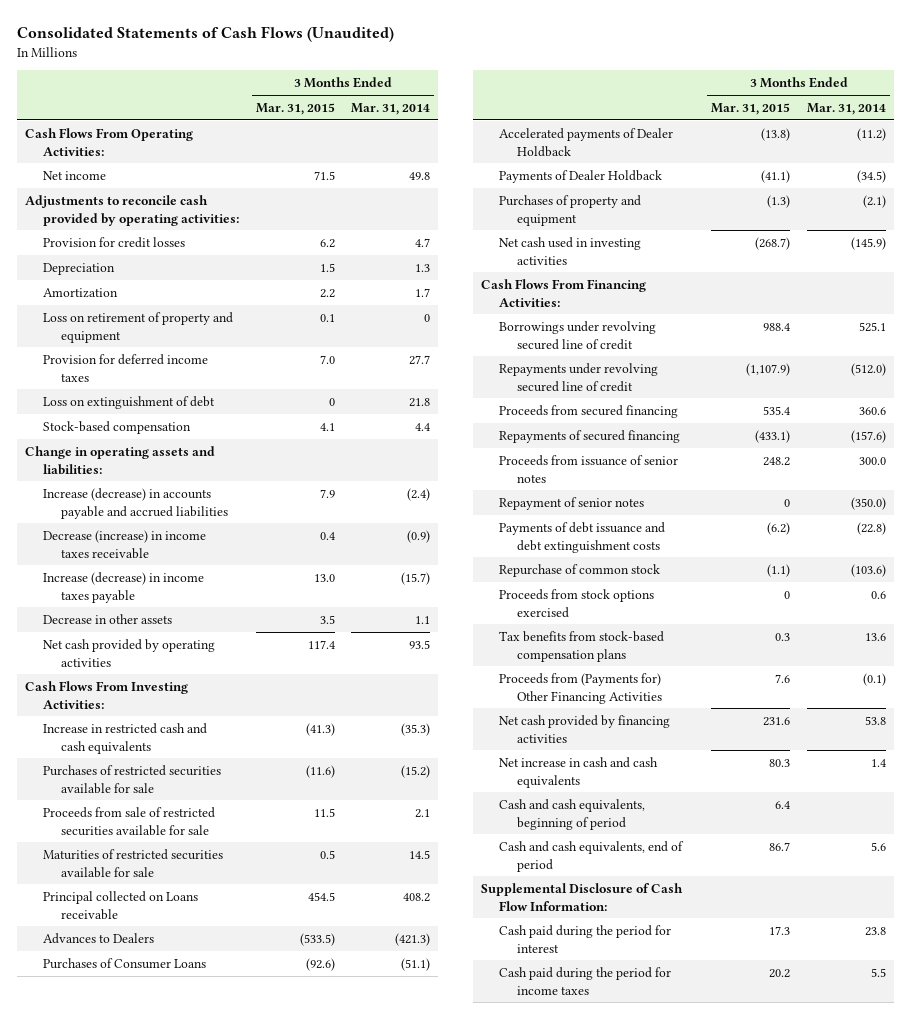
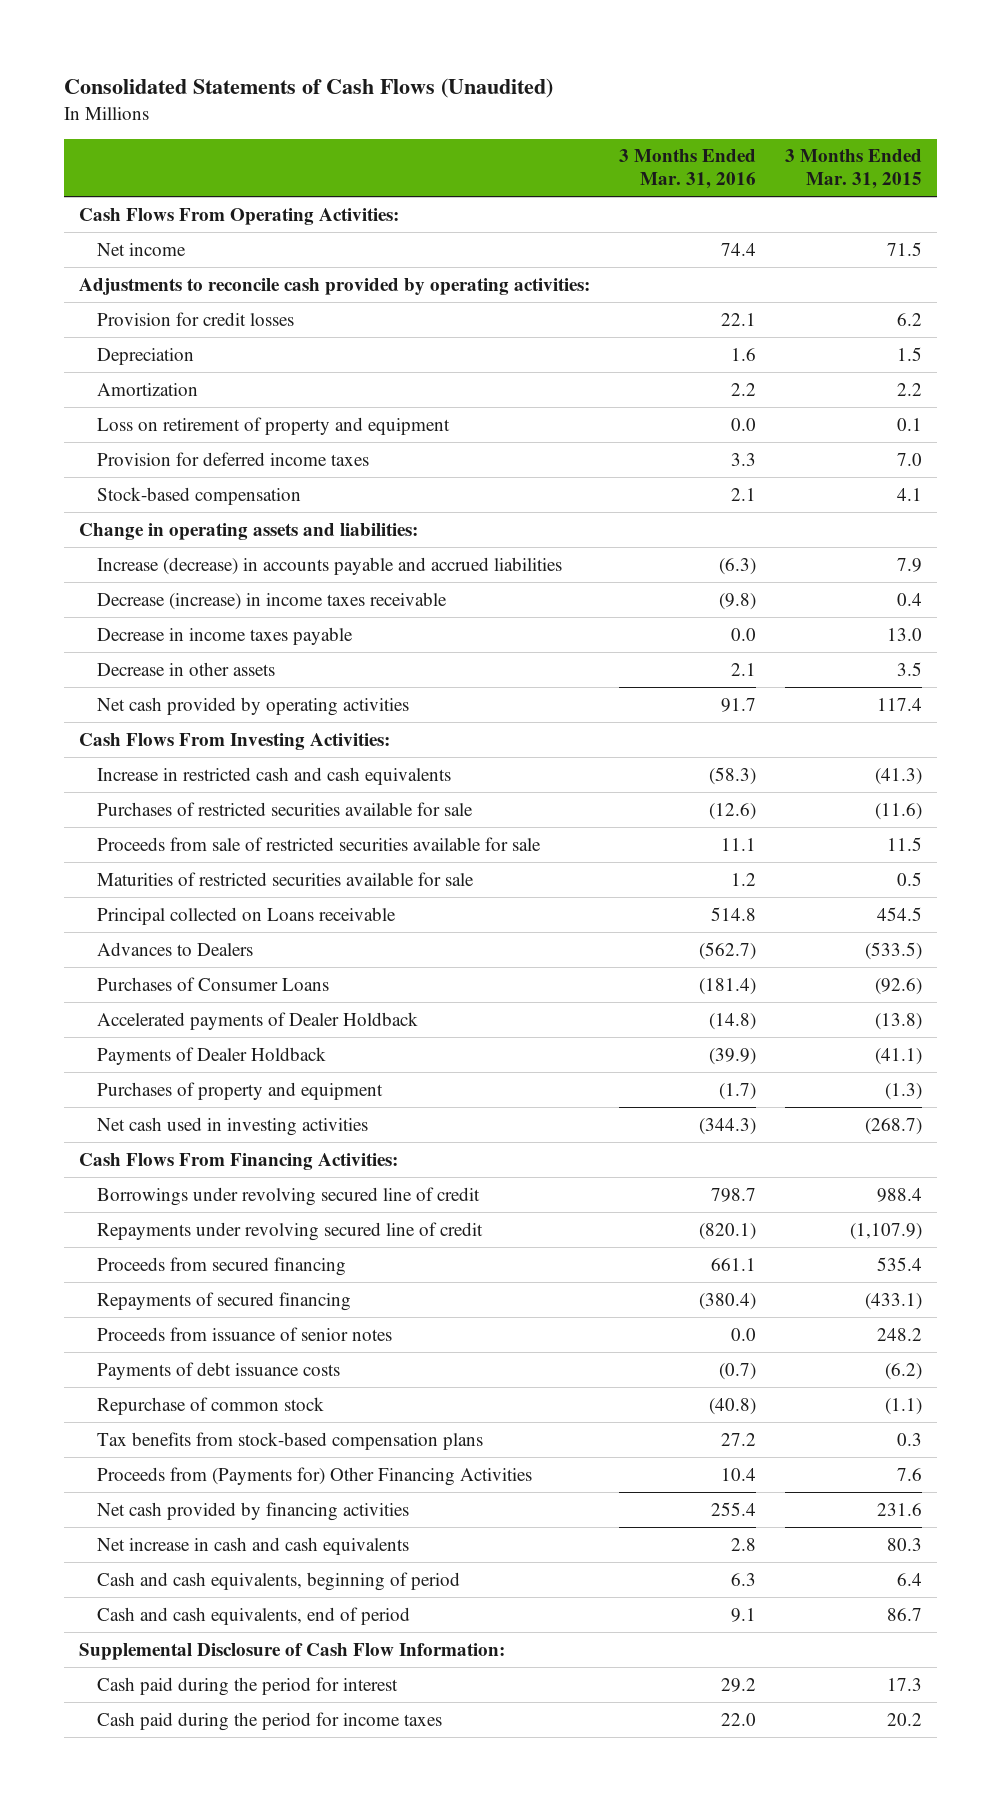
- | 3 Months Ended Mar. 31, 2015 | 3 Months Ended Mar. 31, 2014
+ | 3 Months Ended Mar. 31, 2016 | 3 Months Ended Mar. 31, 2015
- Loss on extinguishment of debt | 0 | 21.8
- Increase (decrease) in income taxes payable | 13.0 | (15.7)
+ Decrease in income taxes payable | 0.0 | 13.0
- Repayment of senior notes | 0 | (350.0)
- Payments of debt issuance and debt extinguishment costs | (6.2) | (22.8)
+ Payments of debt issuance costs | (0.7) | (6.2)
- Proceeds from stock options exercised | 0 | 0.6

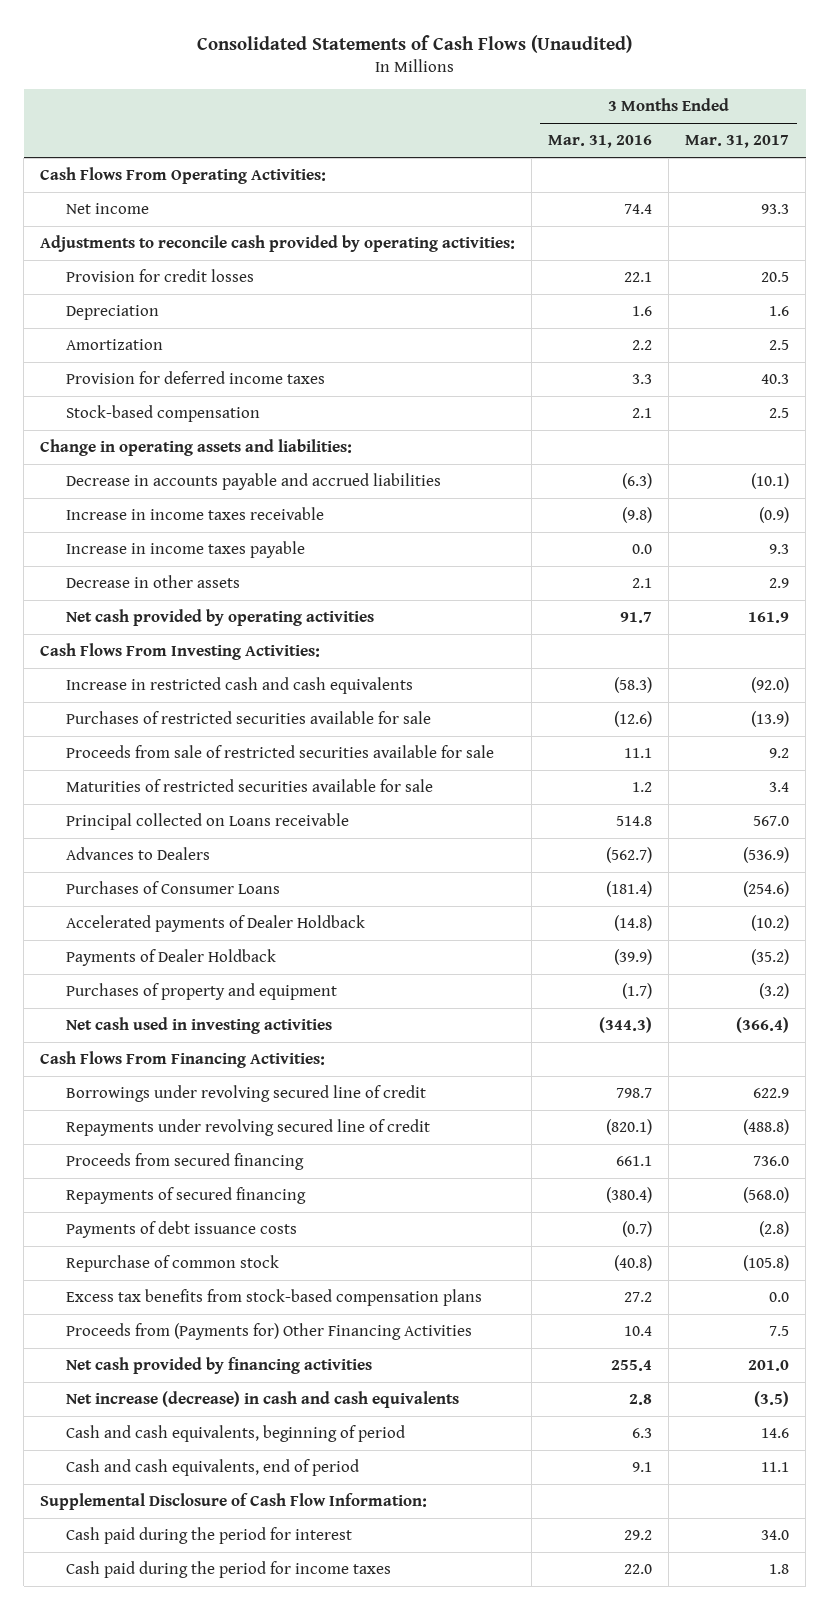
- | 3 Months Ended Mar. 31, 2016 | 3 Months Ended Mar. 31, 2015
+ | 3 Months Ended Mar. 31, 2016 | 3 Months Ended Mar. 31, 2017
- Loss on retirement of property and equipment | 0.0 | 0.1
- Increase (decrease) in accounts payable and accrued liabilities | (6.3) | 7.9
- Decrease (increase) in income taxes receivable | (9.8) | 0.4
- Decrease in income taxes payable | 0.0 | 13.0
+ Decrease in accounts payable and accrued liabilities | (6.3) | (10.1)
+ Increase in income taxes receivable | (9.8) | (0.9)
+ Increase in income taxes payable | 0.0 | 9.3
- Proceeds from issuance of senior notes | 0.0 | 248.2
- Tax benefits from stock-based compensation plans | 27.2 | 0.3
+ Excess tax benefits from stock-based compensation plans | 27.2 | 0.0
- Net increase in cash and cash equivalents | 2.8 | 80.3
+ Net increase (decrease) in cash and cash equivalents | 2.8 | (3.5)

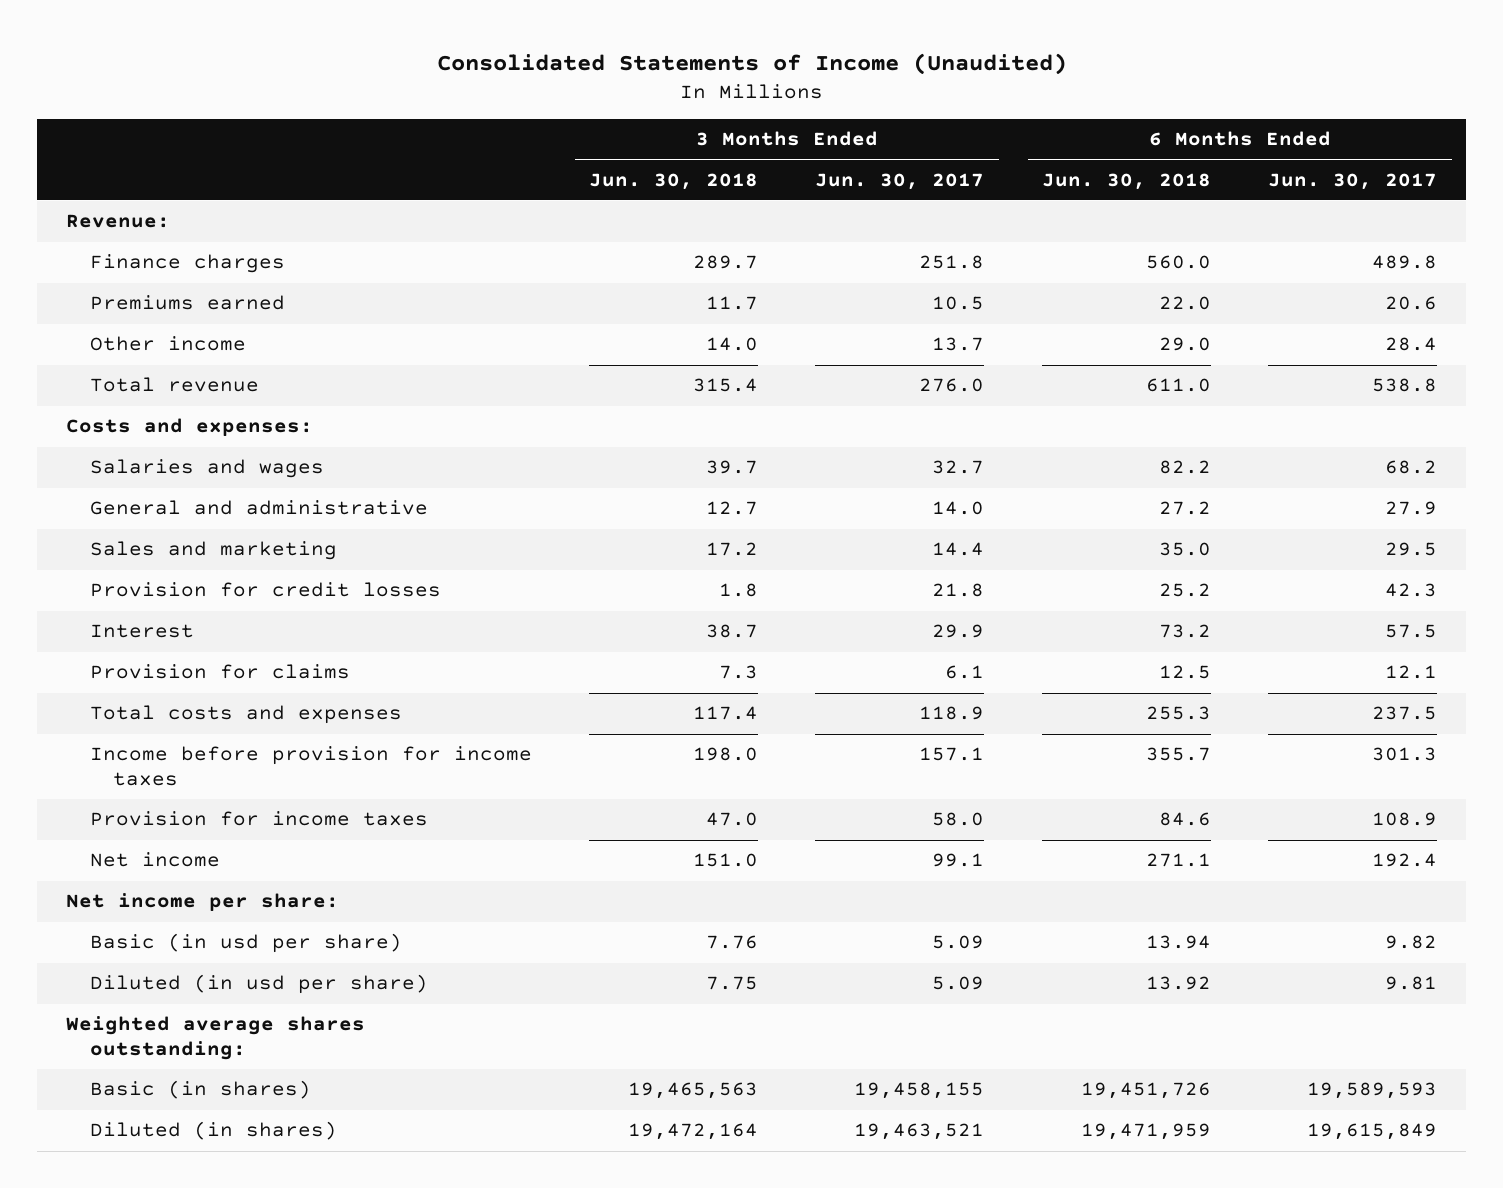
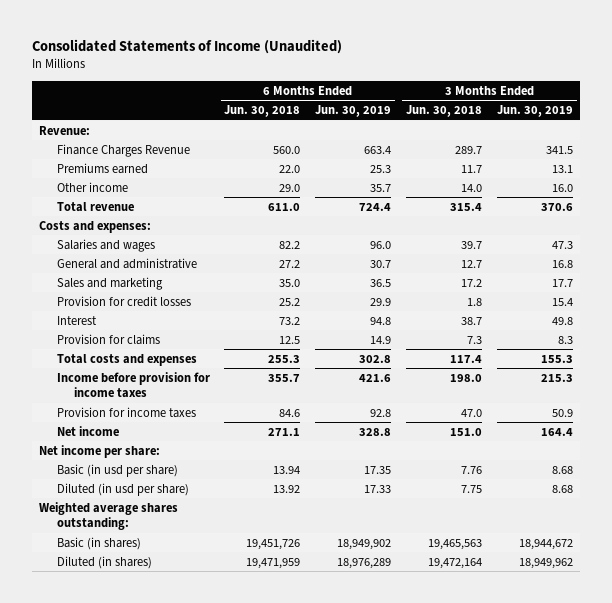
- | 3 Months Ended Jun. 30, 2018 | 3 Months Ended Jun. 30, 2017 | 6 Months Ended Jun. 30, 2018 | 6 Months Ended Jun. 30, 2017
+ | 6 Months Ended Jun. 30, 2018 | 6 Months Ended Jun. 30, 2019 | 3 Months Ended Jun. 30, 2018 | 3 Months Ended Jun. 30, 2019
- Finance charges | 289.7 | 251.8 | 560.0 | 489.8
+ Finance Charges Revenue | 560.0 | 663.4 | 289.7 | 341.5

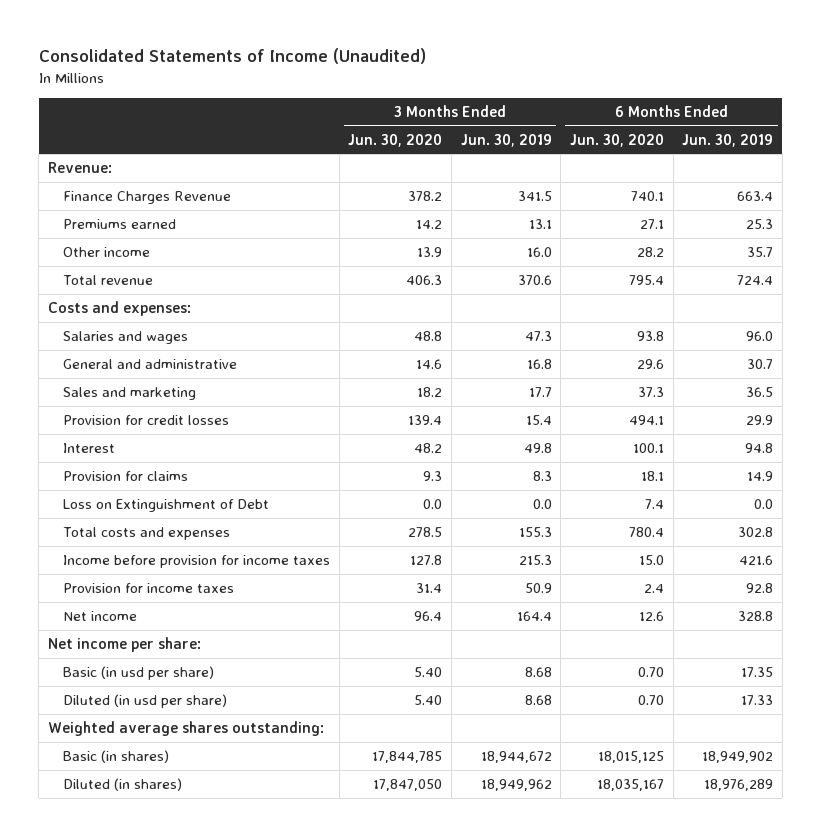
- | 6 Months Ended Jun. 30, 2018 | 6 Months Ended Jun. 30, 2019 | 3 Months Ended Jun. 30, 2018 | 3 Months Ended Jun. 30, 2019
+ | 3 Months Ended Jun. 30, 2020 | 3 Months Ended Jun. 30, 2019 | 6 Months Ended Jun. 30, 2020 | 6 Months Ended Jun. 30, 2019
+ Loss on Extinguishment of Debt | 0.0 | 0.0 | 7.4 | 0.0

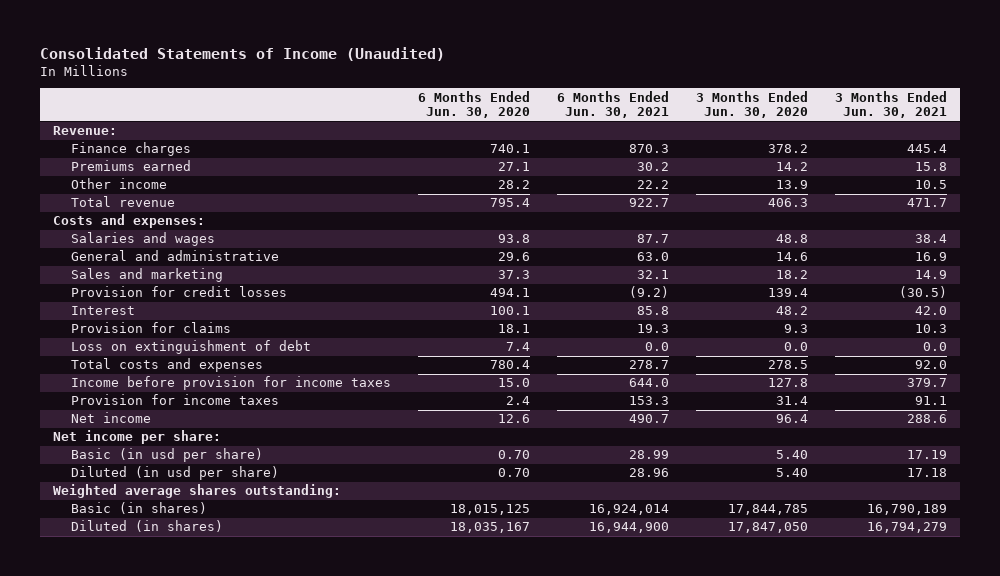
- | 3 Months Ended Jun. 30, 2020 | 3 Months Ended Jun. 30, 2019 | 6 Months Ended Jun. 30, 2020 | 6 Months Ended Jun. 30, 2019
+ | 6 Months Ended Jun. 30, 2020 | 6 Months Ended Jun. 30, 2021 | 3 Months Ended Jun. 30, 2020 | 3 Months Ended Jun. 30, 2021
- Finance Charges Revenue | 378.2 | 341.5 | 740.1 | 663.4
+ Finance charges | 740.1 | 870.3 | 378.2 | 445.4
- Loss on Extinguishment of Debt | 0.0 | 0.0 | 7.4 | 0.0
+ Loss on extinguishment of debt | 7.4 | 0.0 | 0.0 | 0.0

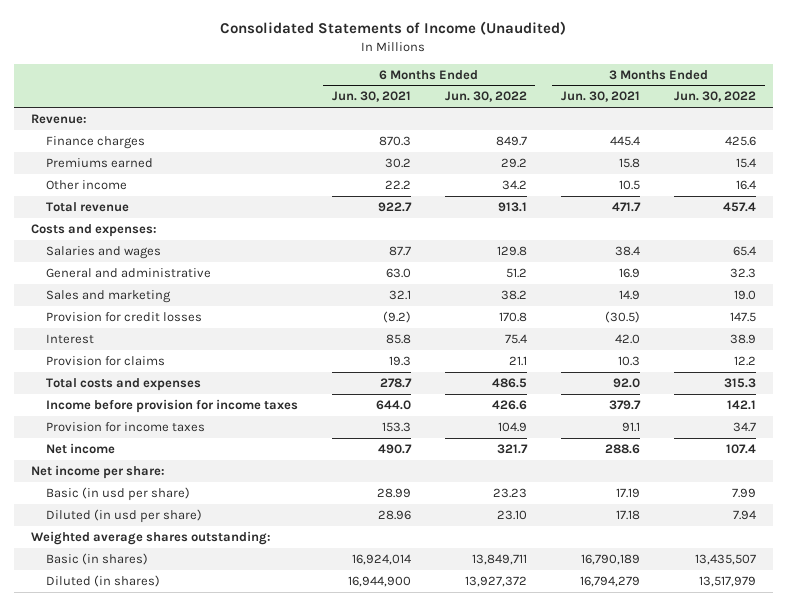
- | 6 Months Ended Jun. 30, 2020 | 6 Months Ended Jun. 30, 2021 | 3 Months Ended Jun. 30, 2020 | 3 Months Ended Jun. 30, 2021
+ | 6 Months Ended Jun. 30, 2021 | 6 Months Ended Jun. 30, 2022 | 3 Months Ended Jun. 30, 2021 | 3 Months Ended Jun. 30, 2022
- Loss on extinguishment of debt | 7.4 | 0.0 | 0.0 | 0.0

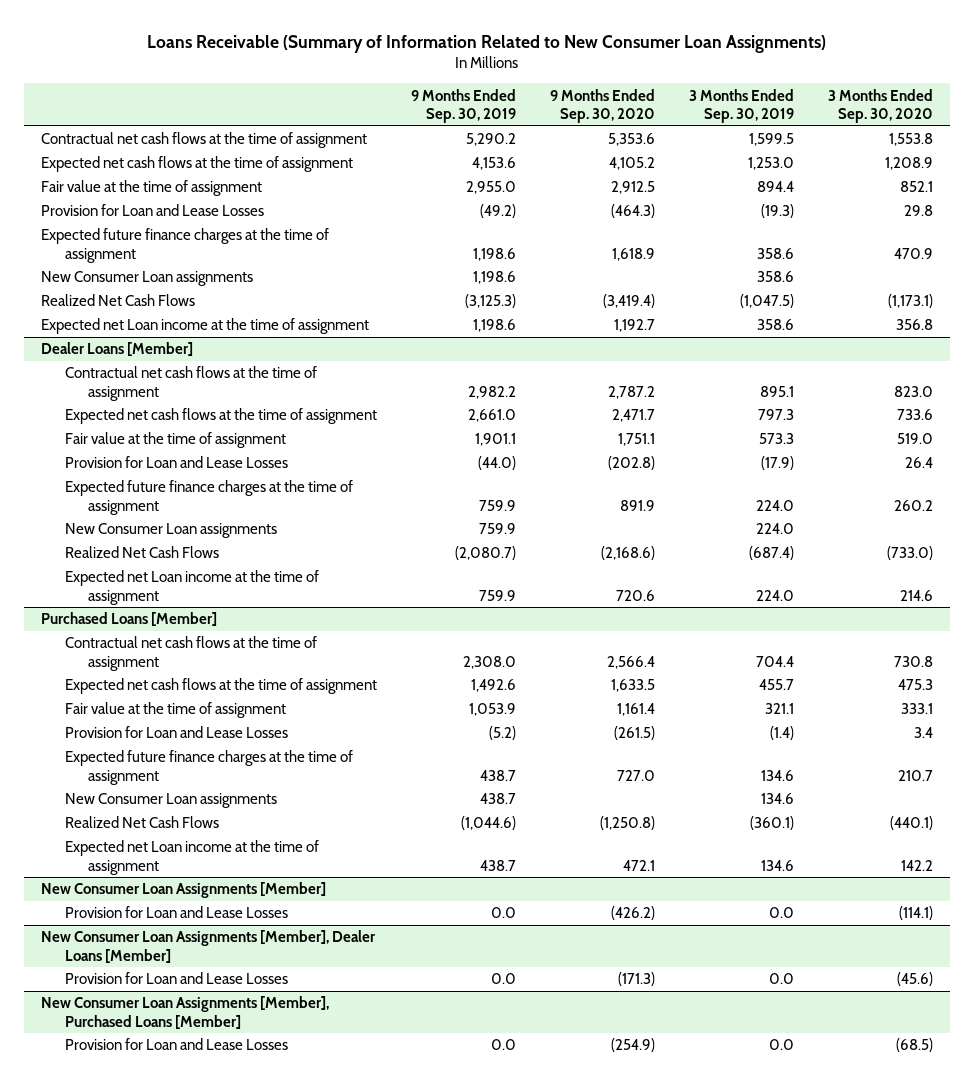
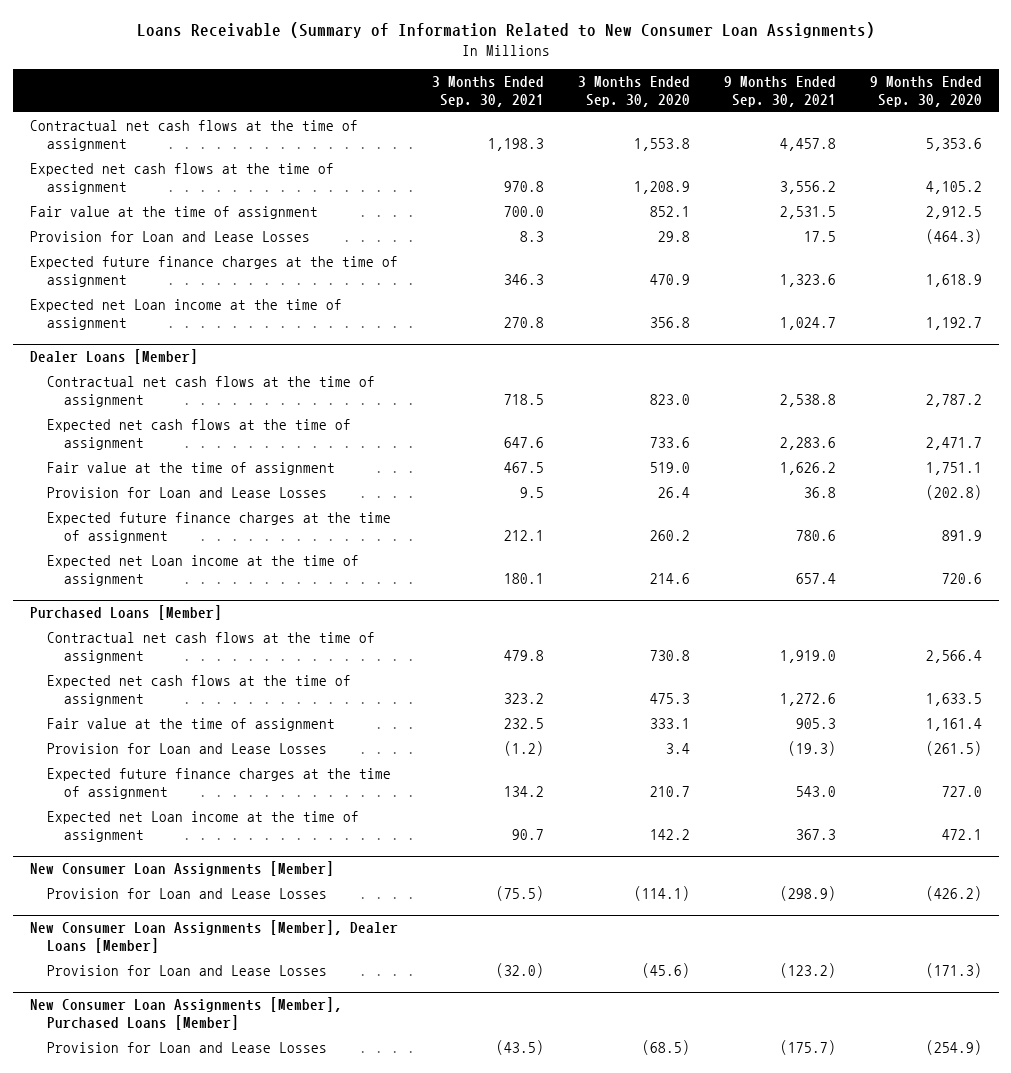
- | 9 Months Ended Sep. 30, 2019 | 9 Months Ended Sep. 30, 2020 | 3 Months Ended Sep. 30, 2019 | 3 Months Ended Sep. 30, 2020
+ | 3 Months Ended Sep. 30, 2021 | 3 Months Ended Sep. 30, 2020 | 9 Months Ended Sep. 30, 2021 | 9 Months Ended Sep. 30, 2020
- New Consumer Loan assignments | 1,198.6 | | 358.6 |
- Realized Net Cash Flows | (3,125.3) | (3,419.4) | (1,047.5) | (1,173.1)
@ Dealer Loans [Member]
- New Consumer Loan assignments | 759.9 | | 224.0 |
- Realized Net Cash Flows | (2,080.7) | (2,168.6) | (687.4) | (733.0)
@ Purchased Loans [Member]
- New Consumer Loan assignments | 438.7 | | 134.6 |
- Realized Net Cash Flows | (1,044.6) | (1,250.8) | (360.1) | (440.1)

